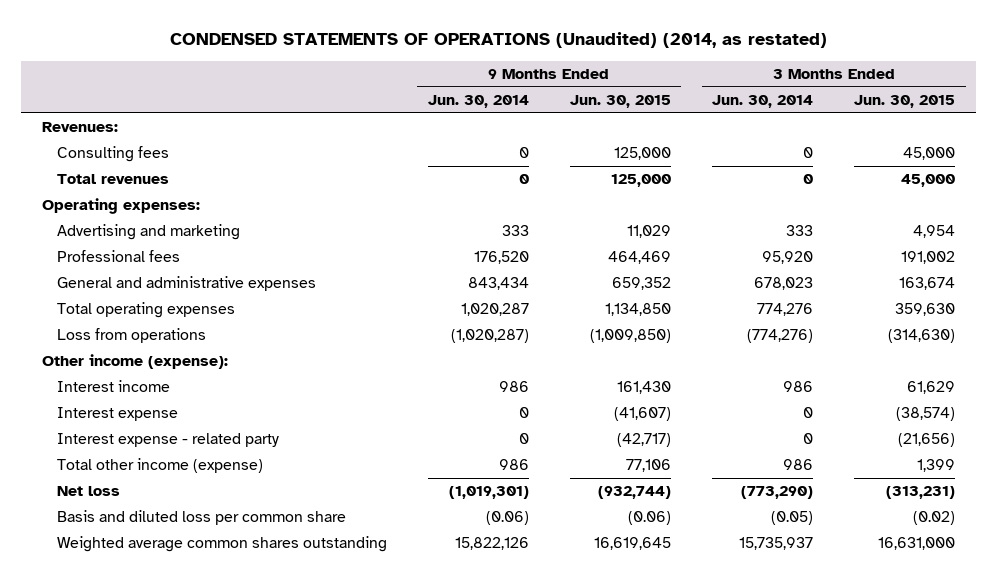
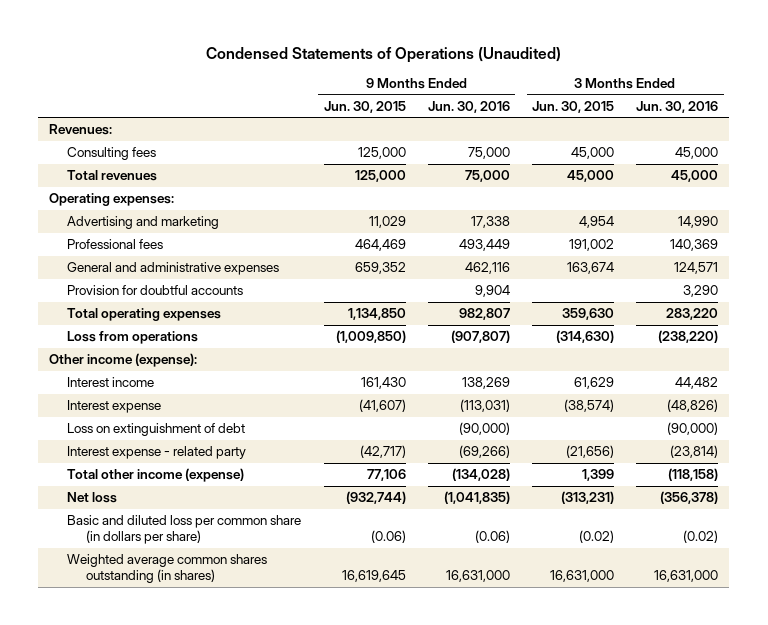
- CONDENSED STATEMENTS OF OPERATIONS (Unaudited) (2014, as restated)
+ Condensed Statements of Operations (Unaudited)
- | 9 Months Ended Jun. 30, 2014 | 9 Months Ended Jun. 30, 2015 | 3 Months Ended Jun. 30, 2014 | 3 Months Ended Jun. 30, 2015
+ | 9 Months Ended Jun. 30, 2015 | 9 Months Ended Jun. 30, 2016 | 3 Months Ended Jun. 30, 2015 | 3 Months Ended Jun. 30, 2016
+ Provision for doubtful accounts | | 9,904 | | 3,290
+ Loss on extinguishment of debt | | (90,000) | | (90,000)
- Basis and diluted loss per common share | (0.06) | (0.06) | (0.05) | (0.02)
- Weighted average common shares outstanding | 15,822,126 | 16,619,645 | 15,735,937 | 16,631,000
+ Basic and diluted loss per common share (in dollars per share) | (0.06) | (0.06) | (0.02) | (0.02)
+ Weighted average common shares outstanding (in shares) | 16,619,645 | 16,631,000 | 16,631,000 | 16,631,000

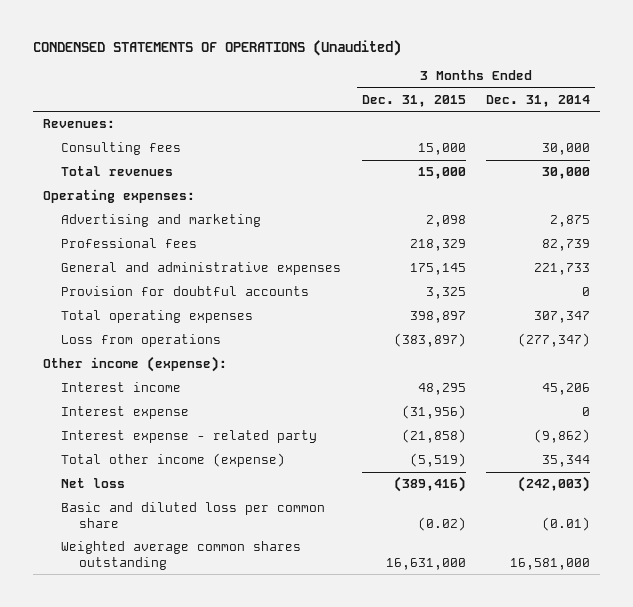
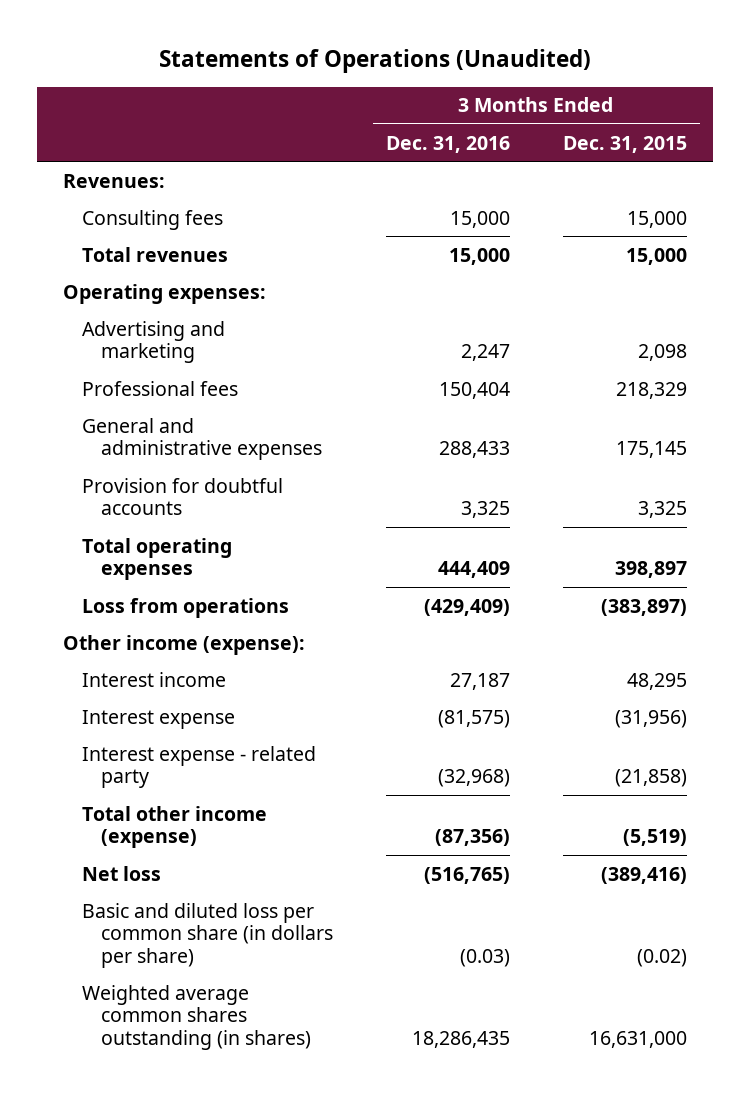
- CONDENSED STATEMENTS OF OPERATIONS (Unaudited)
+ Statements of Operations (Unaudited)
- | 3 Months Ended Dec. 31, 2015 | 3 Months Ended Dec. 31, 2014
+ | 3 Months Ended Dec. 31, 2016 | 3 Months Ended Dec. 31, 2015
- Basic and diluted loss per common share | (0.02) | (0.01)
- Weighted average common shares outstanding | 16,631,000 | 16,581,000
+ Basic and diluted loss per common share (in dollars per share) | (0.03) | (0.02)
+ Weighted average common shares outstanding (in shares) | 18,286,435 | 16,631,000

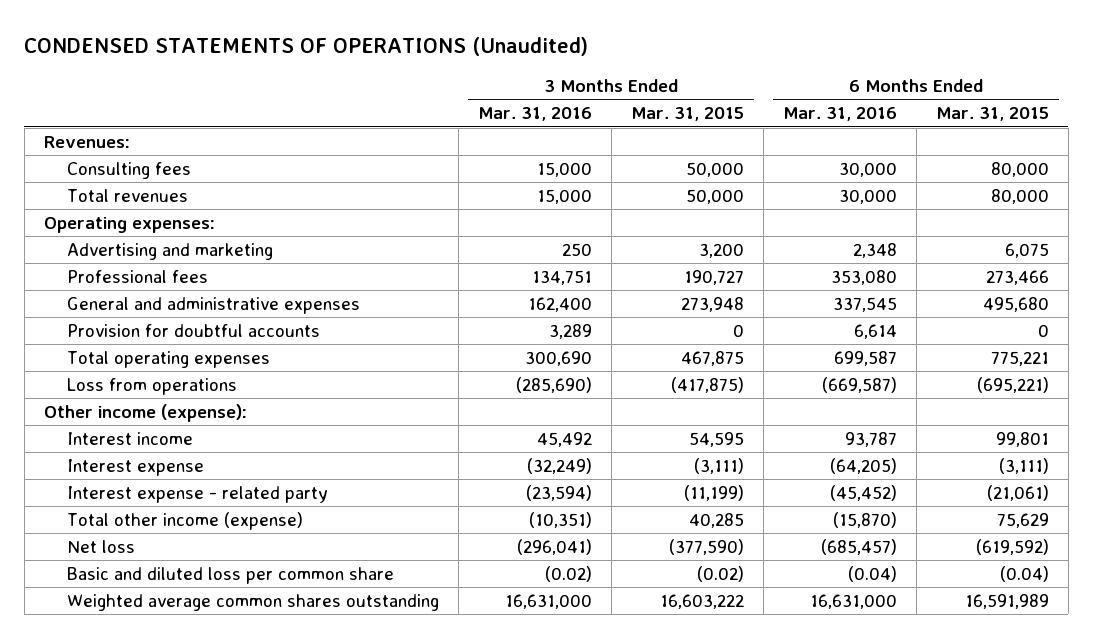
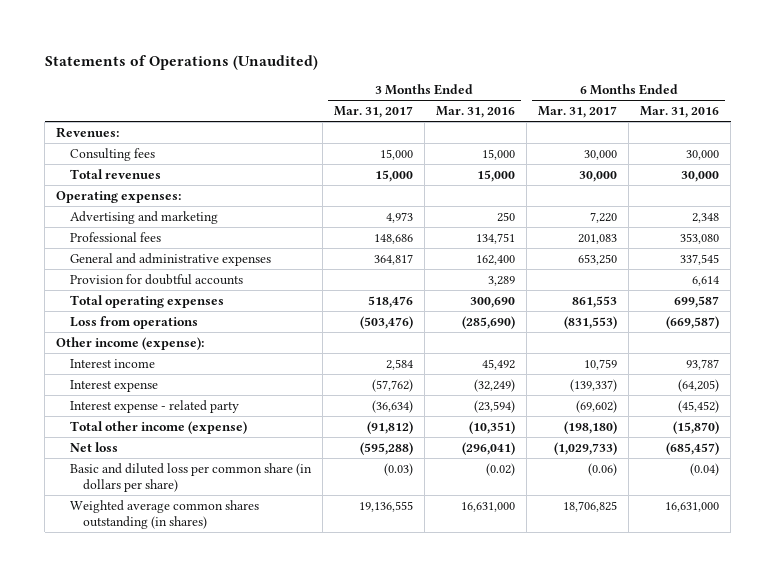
- CONDENSED STATEMENTS OF OPERATIONS (Unaudited)
+ Statements of Operations (Unaudited)
- | 3 Months Ended Mar. 31, 2016 | 3 Months Ended Mar. 31, 2015 | 6 Months Ended Mar. 31, 2016 | 6 Months Ended Mar. 31, 2015
+ | 3 Months Ended Mar. 31, 2017 | 3 Months Ended Mar. 31, 2016 | 6 Months Ended Mar. 31, 2017 | 6 Months Ended Mar. 31, 2016
- Basic and diluted loss per common share | (0.02) | (0.02) | (0.04) | (0.04)
- Weighted average common shares outstanding | 16,631,000 | 16,603,222 | 16,631,000 | 16,591,989
+ Basic and diluted loss per common share (in dollars per share) | (0.03) | (0.02) | (0.06) | (0.04)
+ Weighted average common shares outstanding (in shares) | 19,136,555 | 16,631,000 | 18,706,825 | 16,631,000

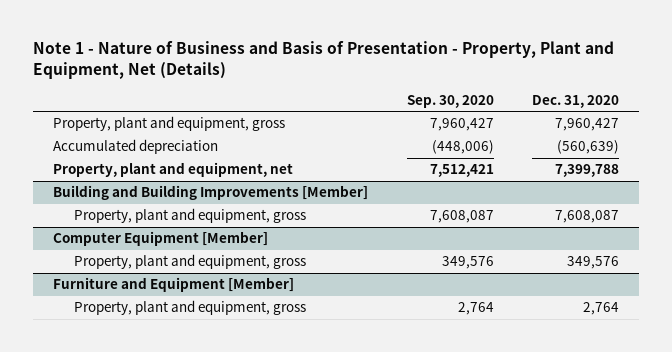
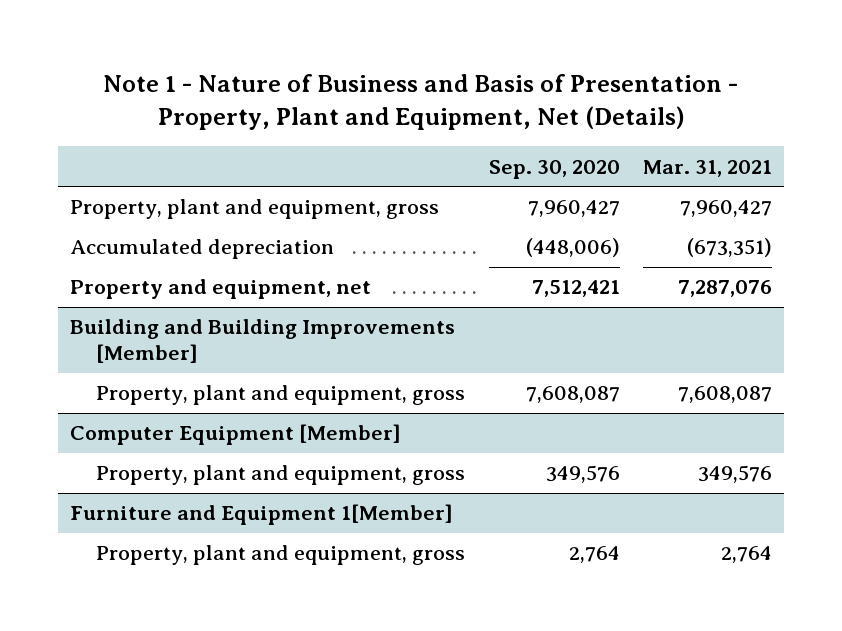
- | Sep. 30, 2020 | Dec. 31, 2020
+ | Sep. 30, 2020 | Mar. 31, 2021
- Property, plant and equipment, net | 7,512,421 | 7,399,788
+ Property and equipment, net | 7,512,421 | 7,287,076
- Furniture and Equipment [Member]
+ Furniture and Equipment 1[Member]

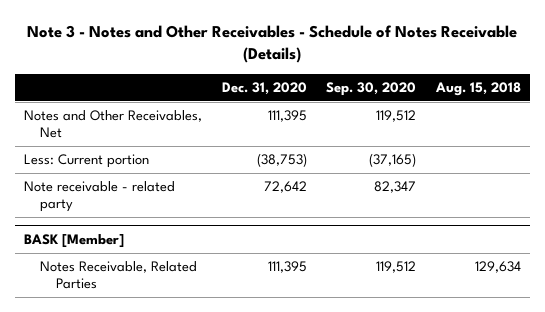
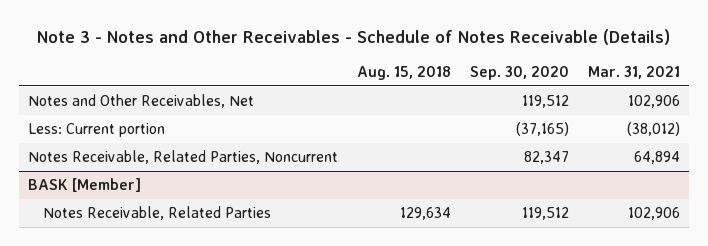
- | Dec. 31, 2020 | Sep. 30, 2020 | Aug. 15, 2018
+ | Aug. 15, 2018 | Sep. 30, 2020 | Mar. 31, 2021
- Note receivable - related party | 72,642 | 82,347 |
+ Notes Receivable, Related Parties, Noncurrent | | 82,347 | 64,894

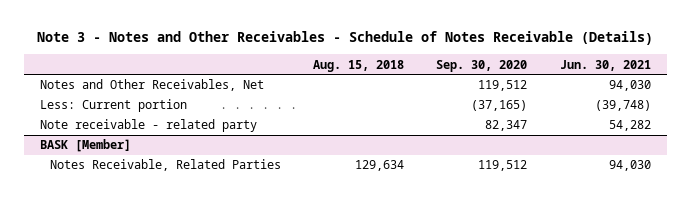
- | Aug. 15, 2018 | Sep. 30, 2020 | Mar. 31, 2021
+ | Aug. 15, 2018 | Sep. 30, 2020 | Jun. 30, 2021
- Notes Receivable, Related Parties, Noncurrent | | 82,347 | 64,894
+ Note receivable - related party | | 82,347 | 54,282

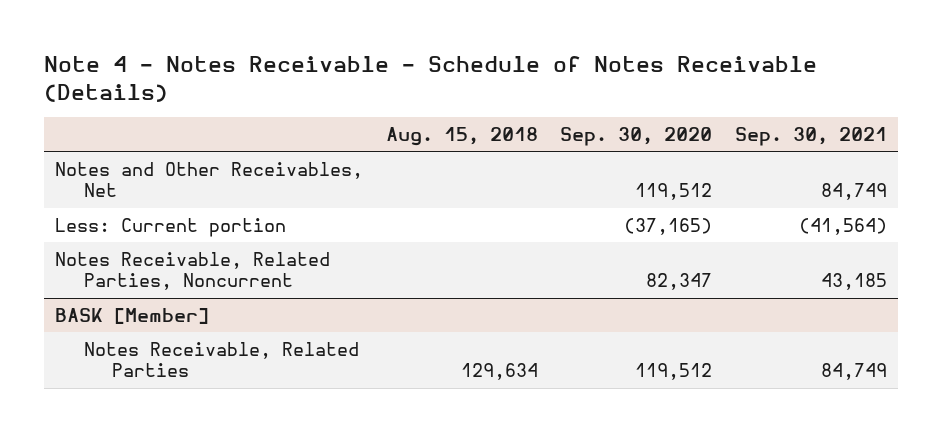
- Note 3 - Notes and Other Receivables - Schedule of Notes Receivable (Details)
+ Note 4 - Notes Receivable - Schedule of Notes Receivable (Details)
- | Aug. 15, 2018 | Sep. 30, 2020 | Jun. 30, 2021
+ | Aug. 15, 2018 | Sep. 30, 2020 | Sep. 30, 2021
- Note receivable - related party | | 82,347 | 54,282
+ Notes Receivable, Related Parties, Noncurrent | | 82,347 | 43,185

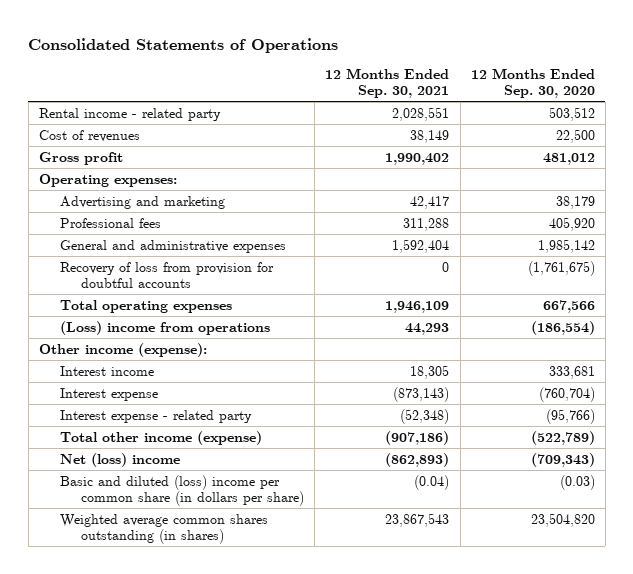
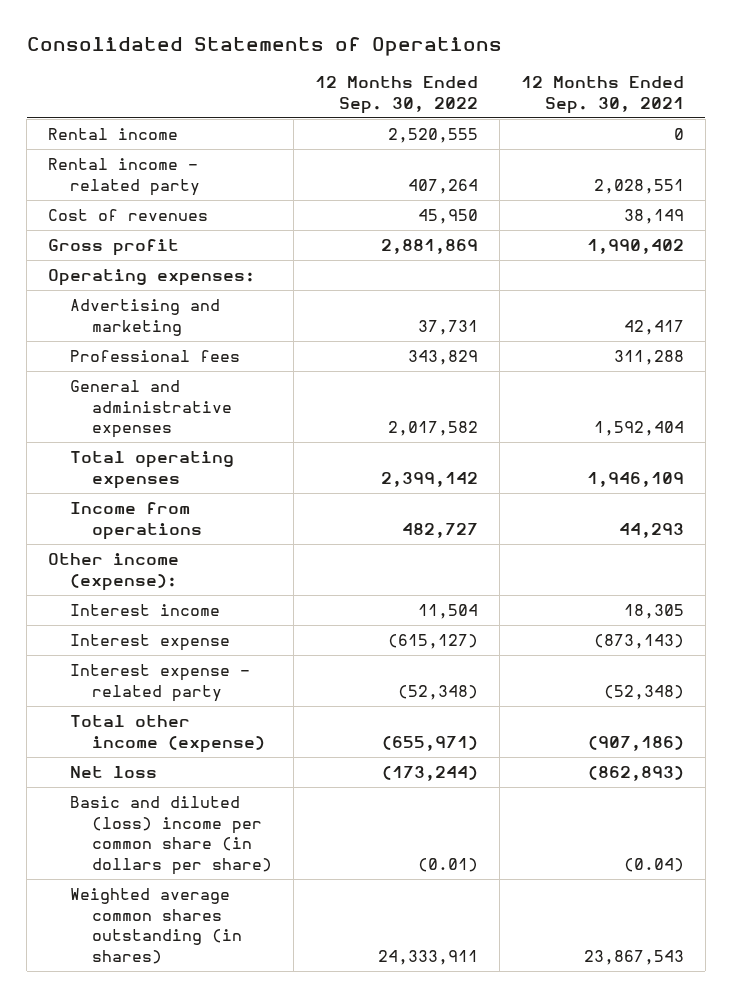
- | 12 Months Ended Sep. 30, 2021 | 12 Months Ended Sep. 30, 2020
+ | 12 Months Ended Sep. 30, 2022 | 12 Months Ended Sep. 30, 2021
+ Rental income | 2,520,555 | 0
- Recovery of loss from provision for doubtful accounts | 0 | (1,761,675)
- (Loss) income from operations | 44,293 | (186,554)
+ Income from operations | 482,727 | 44,293
- Net (loss) income | (862,893) | (709,343)
+ Net loss | (173,244) | (862,893)

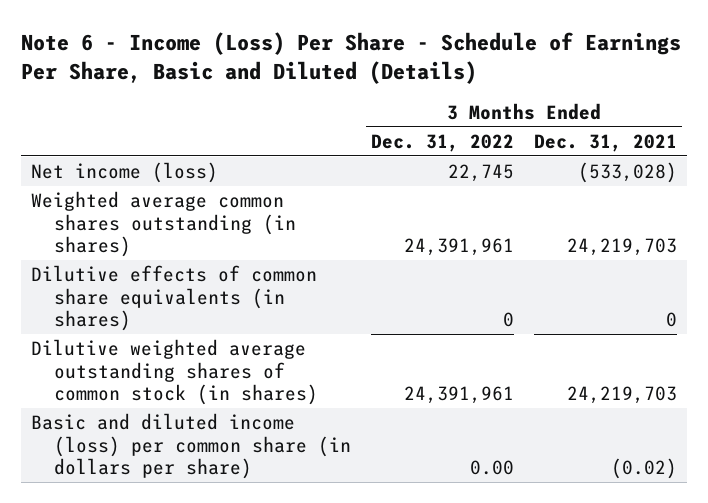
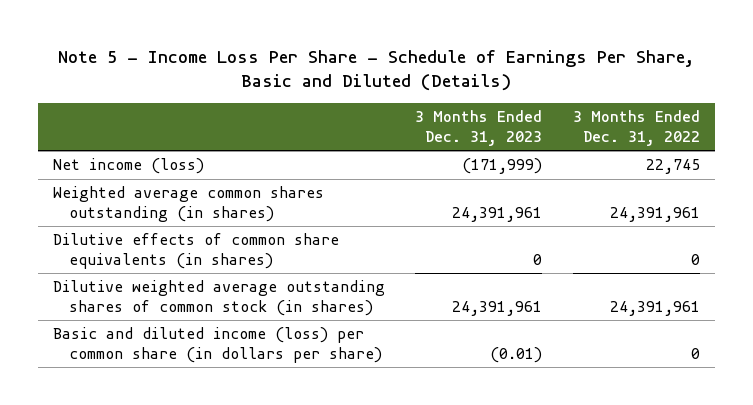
- Note 6 - Income (Loss) Per Share - Schedule of Earnings Per Share, Basic and Diluted (Details)
+ Note 5 - Income Loss Per Share - Schedule of Earnings Per Share, Basic and Diluted (Details)
- | 3 Months Ended Dec. 31, 2022 | 3 Months Ended Dec. 31, 2021
+ | 3 Months Ended Dec. 31, 2023 | 3 Months Ended Dec. 31, 2022
- Basic and diluted income (loss) per common share (in dollars per share) | 0.00 | (0.02)
+ Basic and diluted income (loss) per common share (in dollars per share) | (0.01) | 0

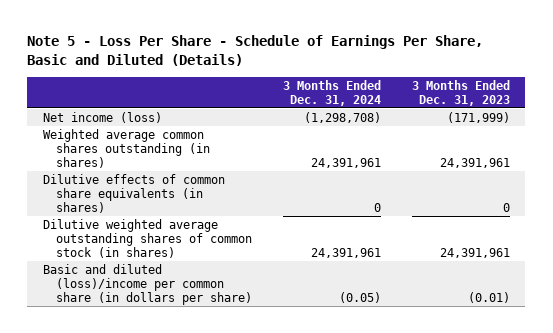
- Note 5 - Income Loss Per Share - Schedule of Earnings Per Share, Basic and Diluted (Details)
+ Note 5 - Loss Per Share - Schedule of Earnings Per Share, Basic and Diluted (Details)
- | 3 Months Ended Dec. 31, 2023 | 3 Months Ended Dec. 31, 2022
+ | 3 Months Ended Dec. 31, 2024 | 3 Months Ended Dec. 31, 2023
- Basic and diluted income (loss) per common share (in dollars per share) | (0.01) | 0
+ Basic and diluted (loss)/income per common share (in dollars per share) | (0.05) | (0.01)

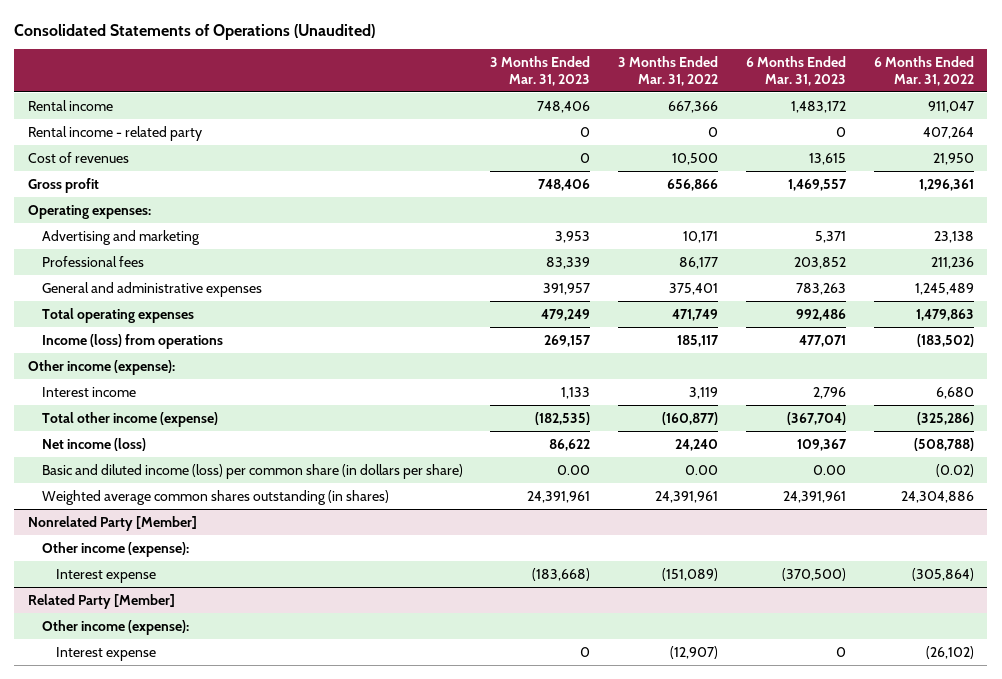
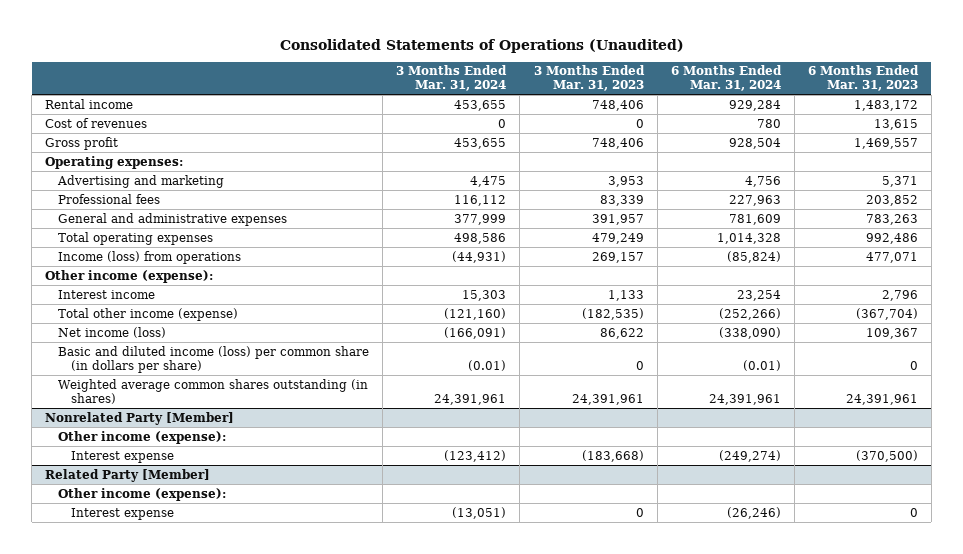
- | 3 Months Ended Mar. 31, 2023 | 3 Months Ended Mar. 31, 2022 | 6 Months Ended Mar. 31, 2023 | 6 Months Ended Mar. 31, 2022
+ | 3 Months Ended Mar. 31, 2024 | 3 Months Ended Mar. 31, 2023 | 6 Months Ended Mar. 31, 2024 | 6 Months Ended Mar. 31, 2023
- Rental income - related party | 0 | 0 | 0 | 407,264
- Basic and diluted income (loss) per common share (in dollars per share) | 0.00 | 0.00 | 0.00 | (0.02)
+ Basic and diluted income (loss) per common share (in dollars per share) | (0.01) | 0 | (0.01) | 0

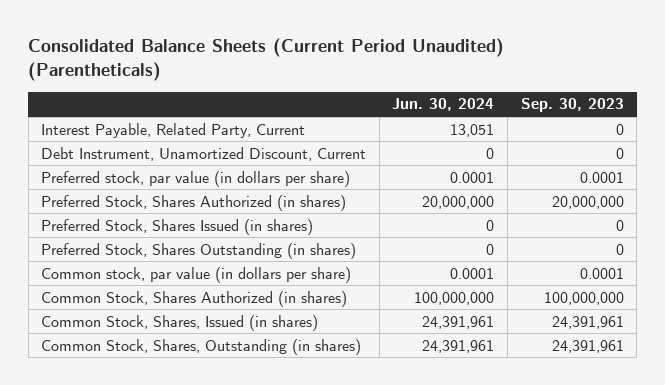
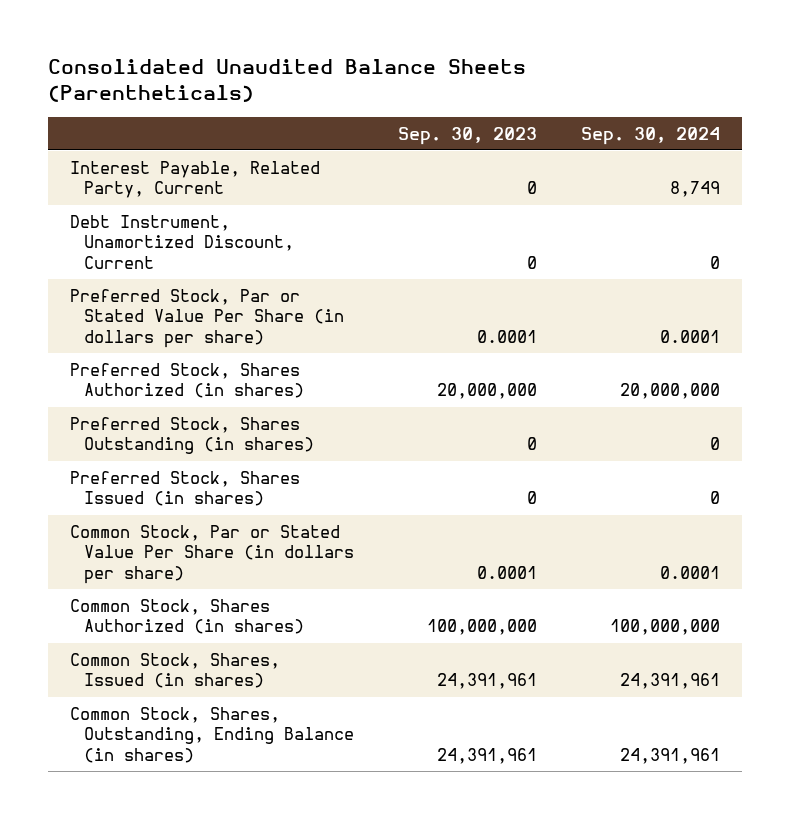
- Consolidated Balance Sheets (Current Period Unaudited) (Parentheticals)
+ Consolidated Unaudited Balance Sheets (Parentheticals)
- | Jun. 30, 2024 | Sep. 30, 2023
+ | Sep. 30, 2023 | Sep. 30, 2024
- Preferred stock, par value (in dollars per share) | 0.0001 | 0.0001
+ Preferred Stock, Par or Stated Value Per Share (in dollars per share) | 0.0001 | 0.0001
- Common stock, par value (in dollars per share) | 0.0001 | 0.0001
moved down: Preferred Stock, Shares Issued (in shares) | 0 | 0
+ Common Stock, Par or Stated Value Per Share (in dollars per share) | 0.0001 | 0.0001
- Common Stock, Shares, Outstanding (in shares) | 24,391,961 | 24,391,961
+ Common Stock, Shares, Outstanding, Ending Balance (in shares) | 24,391,961 | 24,391,961

